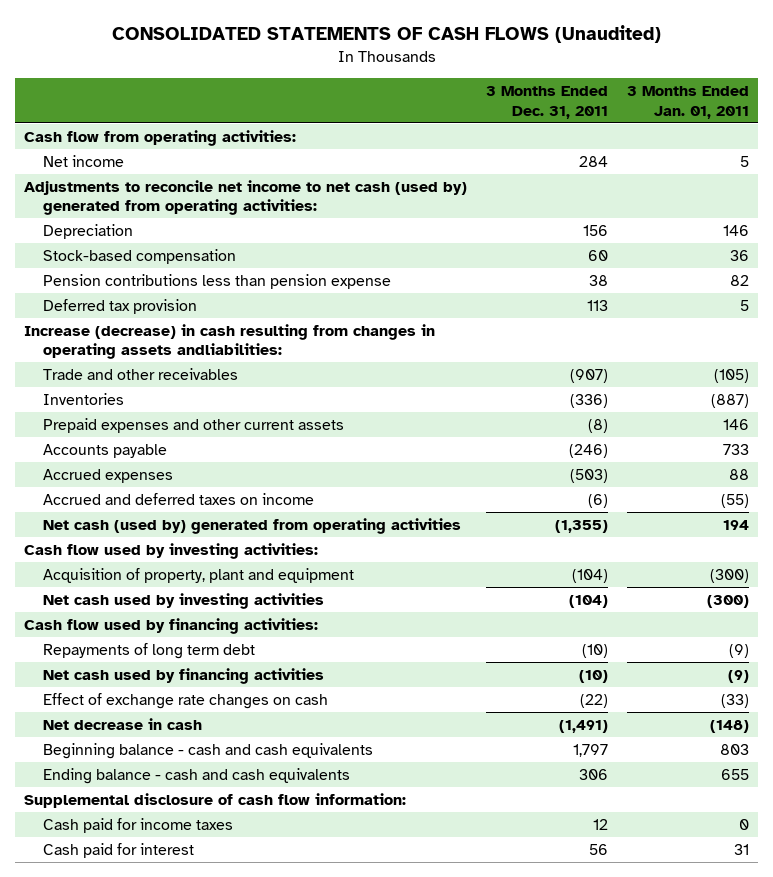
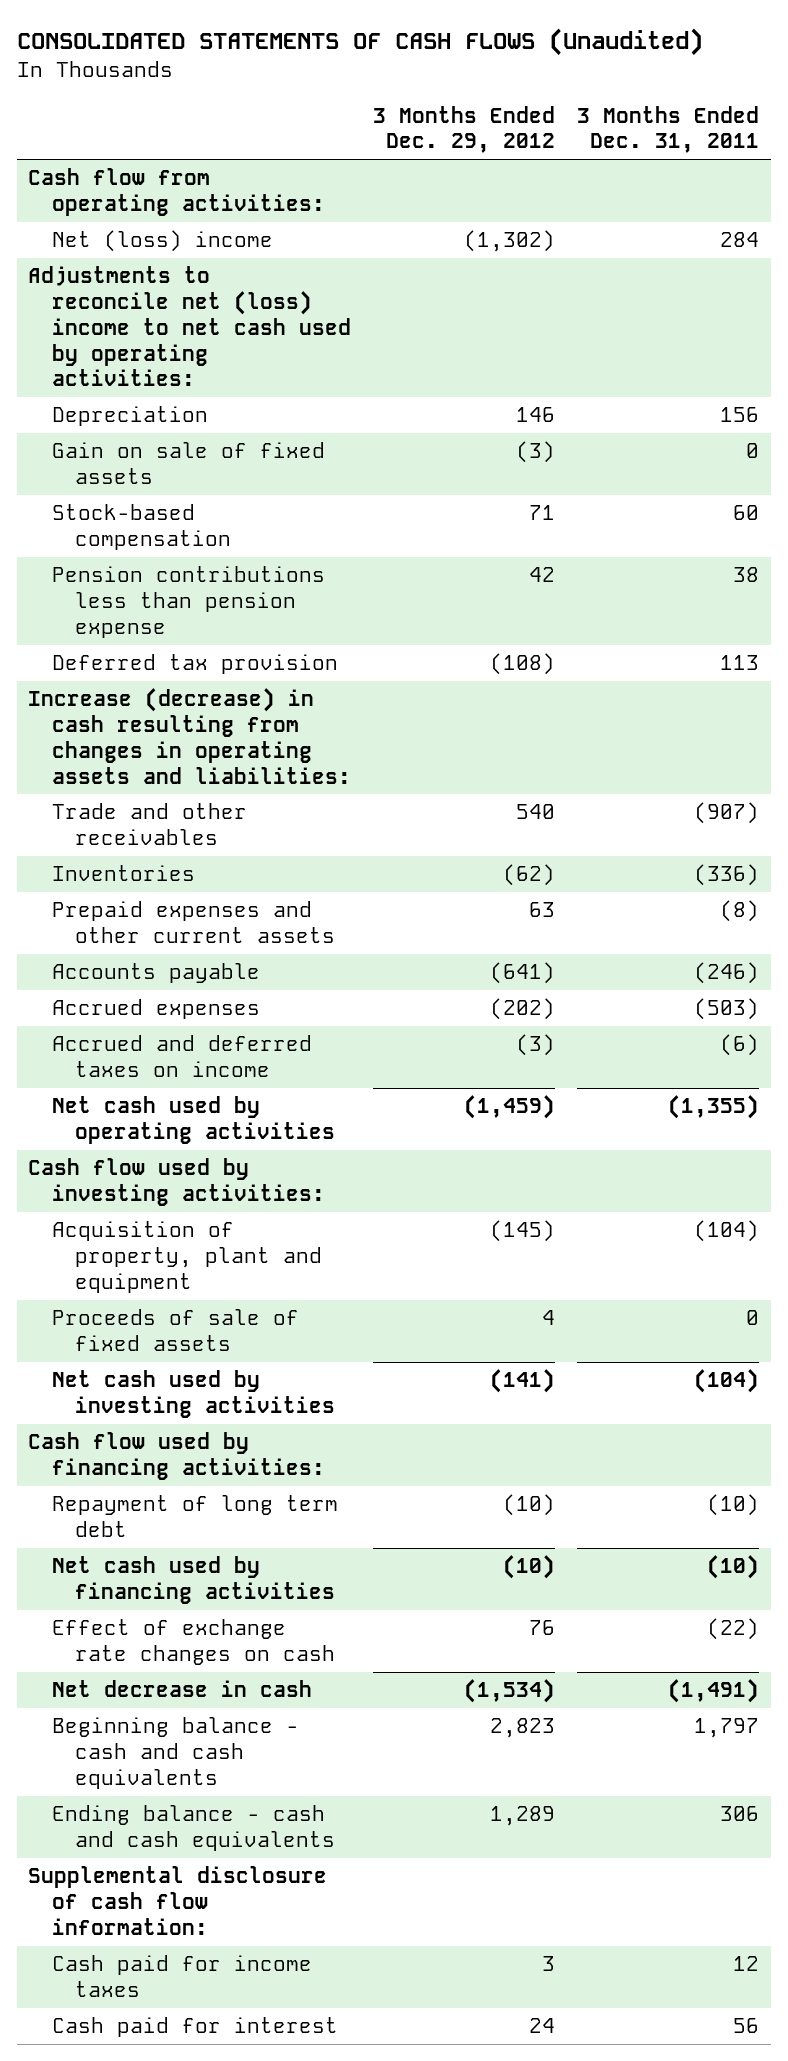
- | 3 Months Ended Dec. 31, 2011 | 3 Months Ended Jan. 01, 2011
+ | 3 Months Ended Dec. 29, 2012 | 3 Months Ended Dec. 31, 2011
- Net income | 284 | 5
- Adjustments to reconcile net income to net cash (used by) generated from operating activities:
+ Net (loss) income | (1,302) | 284
+ Adjustments to reconcile net (loss) income to net cash used by operating activities:
+ Gain on sale of fixed assets | (3) | 0
- Increase (decrease) in cash resulting from changes in operating assets andliabilities:
+ Increase (decrease) in cash resulting from changes in operating assets and liabilities:
- Net cash (used by) generated from operating activities | (1,355) | 194
+ Net cash used by operating activities | (1,459) | (1,355)
+ Proceeds of sale of fixed assets | 4 | 0
- Repayments of long term debt | (10) | (9)
+ Repayment of long term debt | (10) | (10)

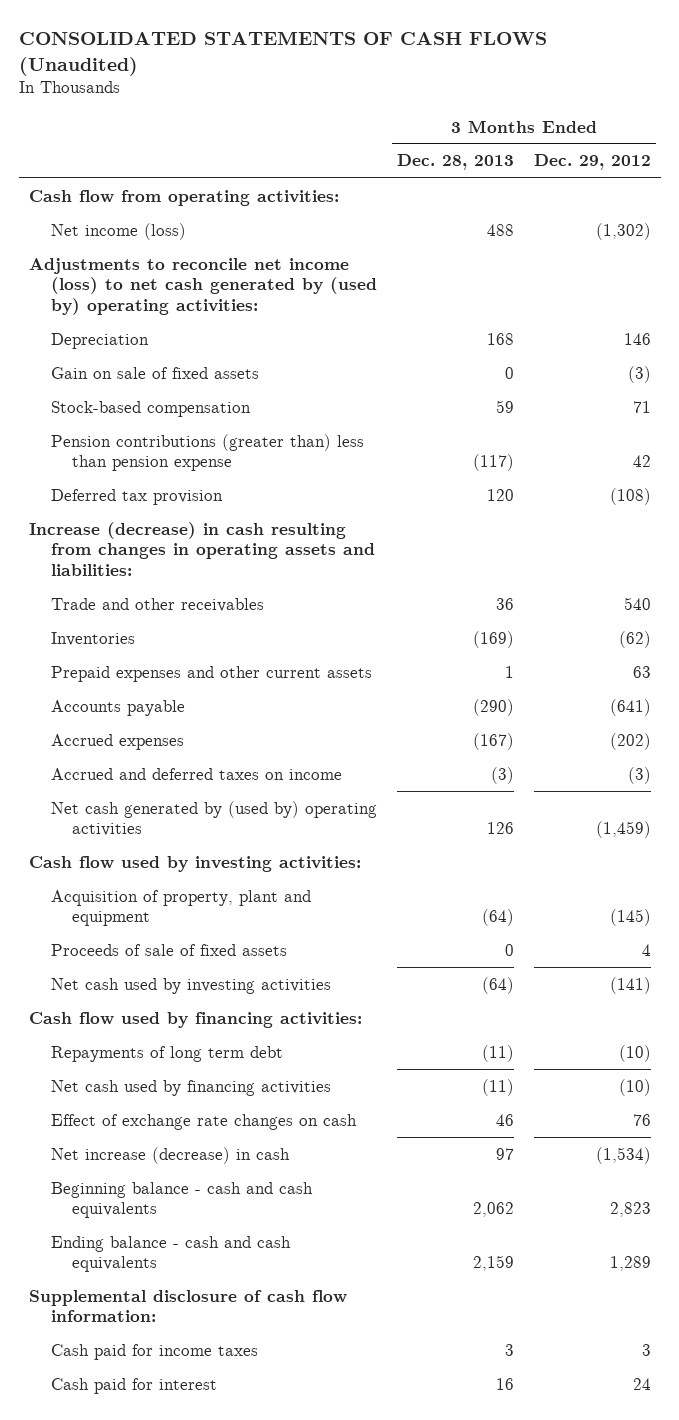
- | 3 Months Ended Dec. 29, 2012 | 3 Months Ended Dec. 31, 2011
+ | 3 Months Ended Dec. 28, 2013 | 3 Months Ended Dec. 29, 2012
- Net (loss) income | (1,302) | 284
- Adjustments to reconcile net (loss) income to net cash used by operating activities:
+ Net income (loss) | 488 | (1,302)
+ Adjustments to reconcile net income (loss) to net cash generated by (used by) operating activities:
- Pension contributions less than pension expense | 42 | 38
+ Pension contributions (greater than) less than pension expense | (117) | 42
- Net cash used by operating activities | (1,459) | (1,355)
+ Net cash generated by (used by) operating activities | 126 | (1,459)
- Repayment of long term debt | (10) | (10)
+ Repayments of long term debt | (11) | (10)
- Net decrease in cash | (1,534) | (1,491)
+ Net increase (decrease) in cash | 97 | (1,534)

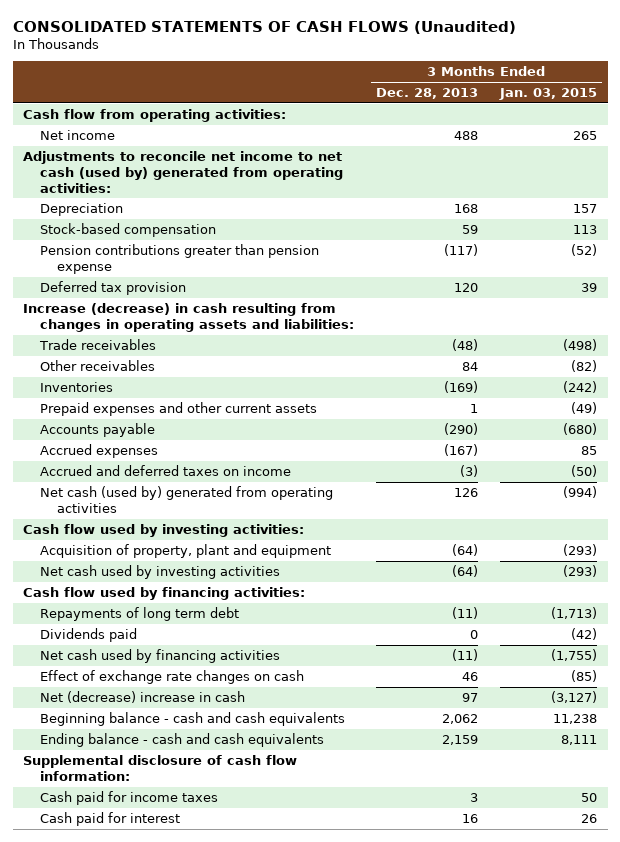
- | 3 Months Ended Dec. 28, 2013 | 3 Months Ended Dec. 29, 2012
+ | 3 Months Ended Dec. 28, 2013 | 3 Months Ended Jan. 03, 2015
- Net income (loss) | 488 | (1,302)
- Adjustments to reconcile net income (loss) to net cash generated by (used by) operating activities:
+ Net income | 488 | 265
+ Adjustments to reconcile net income to net cash (used by) generated from operating activities:
- Gain on sale of fixed assets | 0 | (3)
- Pension contributions (greater than) less than pension expense | (117) | 42
+ Pension contributions greater than pension expense | (117) | (52)
- Trade and other receivables | 36 | 540
+ Trade receivables | (48) | (498)
+ Other receivables | 84 | (82)
- Net cash generated by (used by) operating activities | 126 | (1,459)
+ Net cash (used by) generated from operating activities | 126 | (994)
- Proceeds of sale of fixed assets | 0 | 4
+ Dividends paid | 0 | (42)
- Net increase (decrease) in cash | 97 | (1,534)
+ Net (decrease) increase in cash | 97 | (3,127)

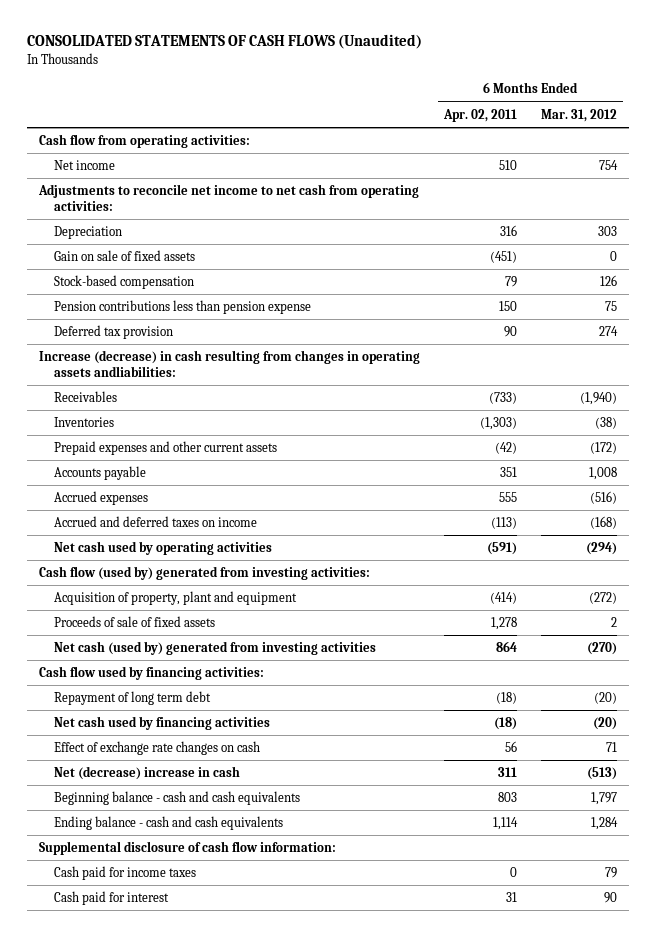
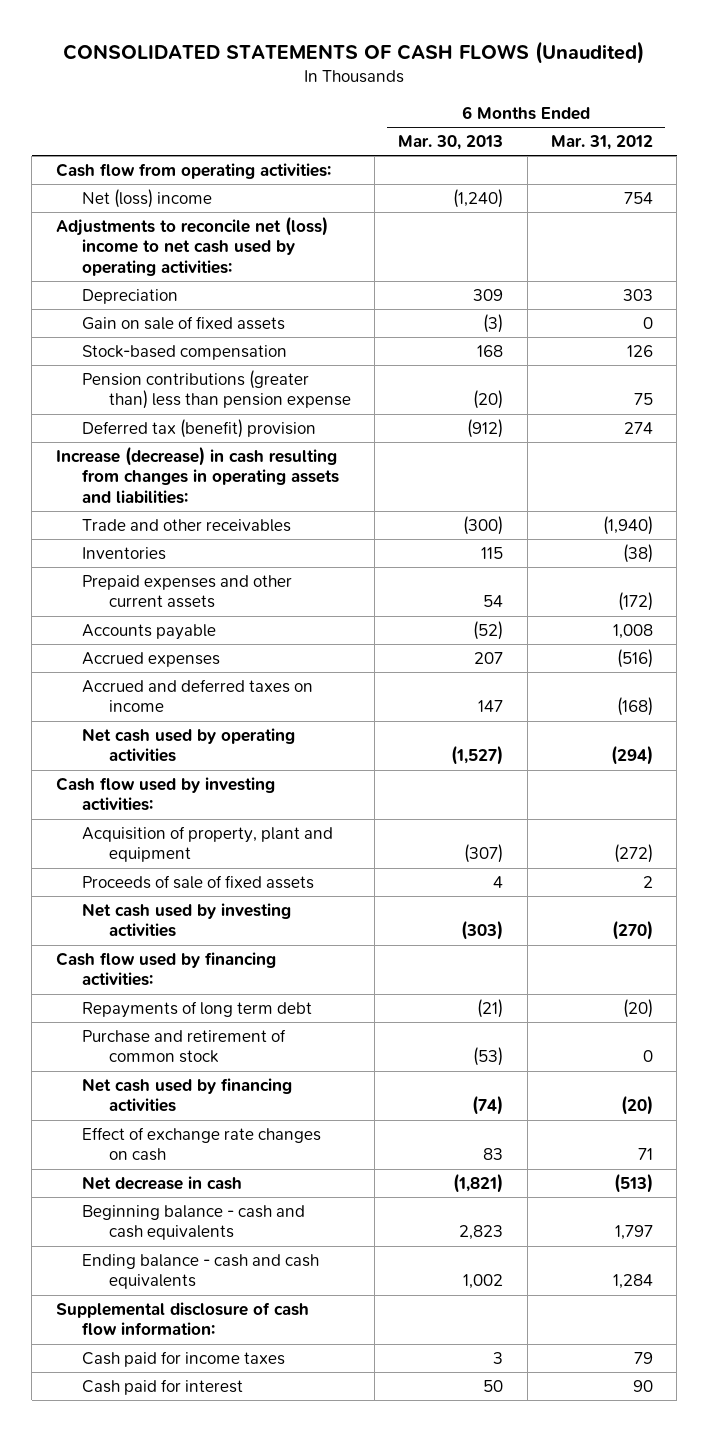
- | 6 Months Ended Apr. 02, 2011 | 6 Months Ended Mar. 31, 2012
+ | 6 Months Ended Mar. 30, 2013 | 6 Months Ended Mar. 31, 2012
- Net income | 510 | 754
- Adjustments to reconcile net income to net cash from operating activities:
+ Net (loss) income | (1,240) | 754
+ Adjustments to reconcile net (loss) income to net cash used by operating activities:
- Pension contributions less than pension expense | 150 | 75
- Deferred tax provision | 90 | 274
- Increase (decrease) in cash resulting from changes in operating assets andliabilities:
- Receivables | (733) | (1,940)
+ Pension contributions (greater than) less than pension expense | (20) | 75
+ Deferred tax (benefit) provision | (912) | 274
+ Increase (decrease) in cash resulting from changes in operating assets and liabilities:
+ Trade and other receivables | (300) | (1,940)
- Cash flow (used by) generated from investing activities:
+ Cash flow used by investing activities:
- Net cash (used by) generated from investing activities | 864 | (270)
+ Net cash used by investing activities | (303) | (270)
- Repayment of long term debt | (18) | (20)
+ Repayments of long term debt | (21) | (20)
+ Purchase and retirement of common stock | (53) | 0
- Net (decrease) increase in cash | 311 | (513)
+ Net decrease in cash | (1,821) | (513)

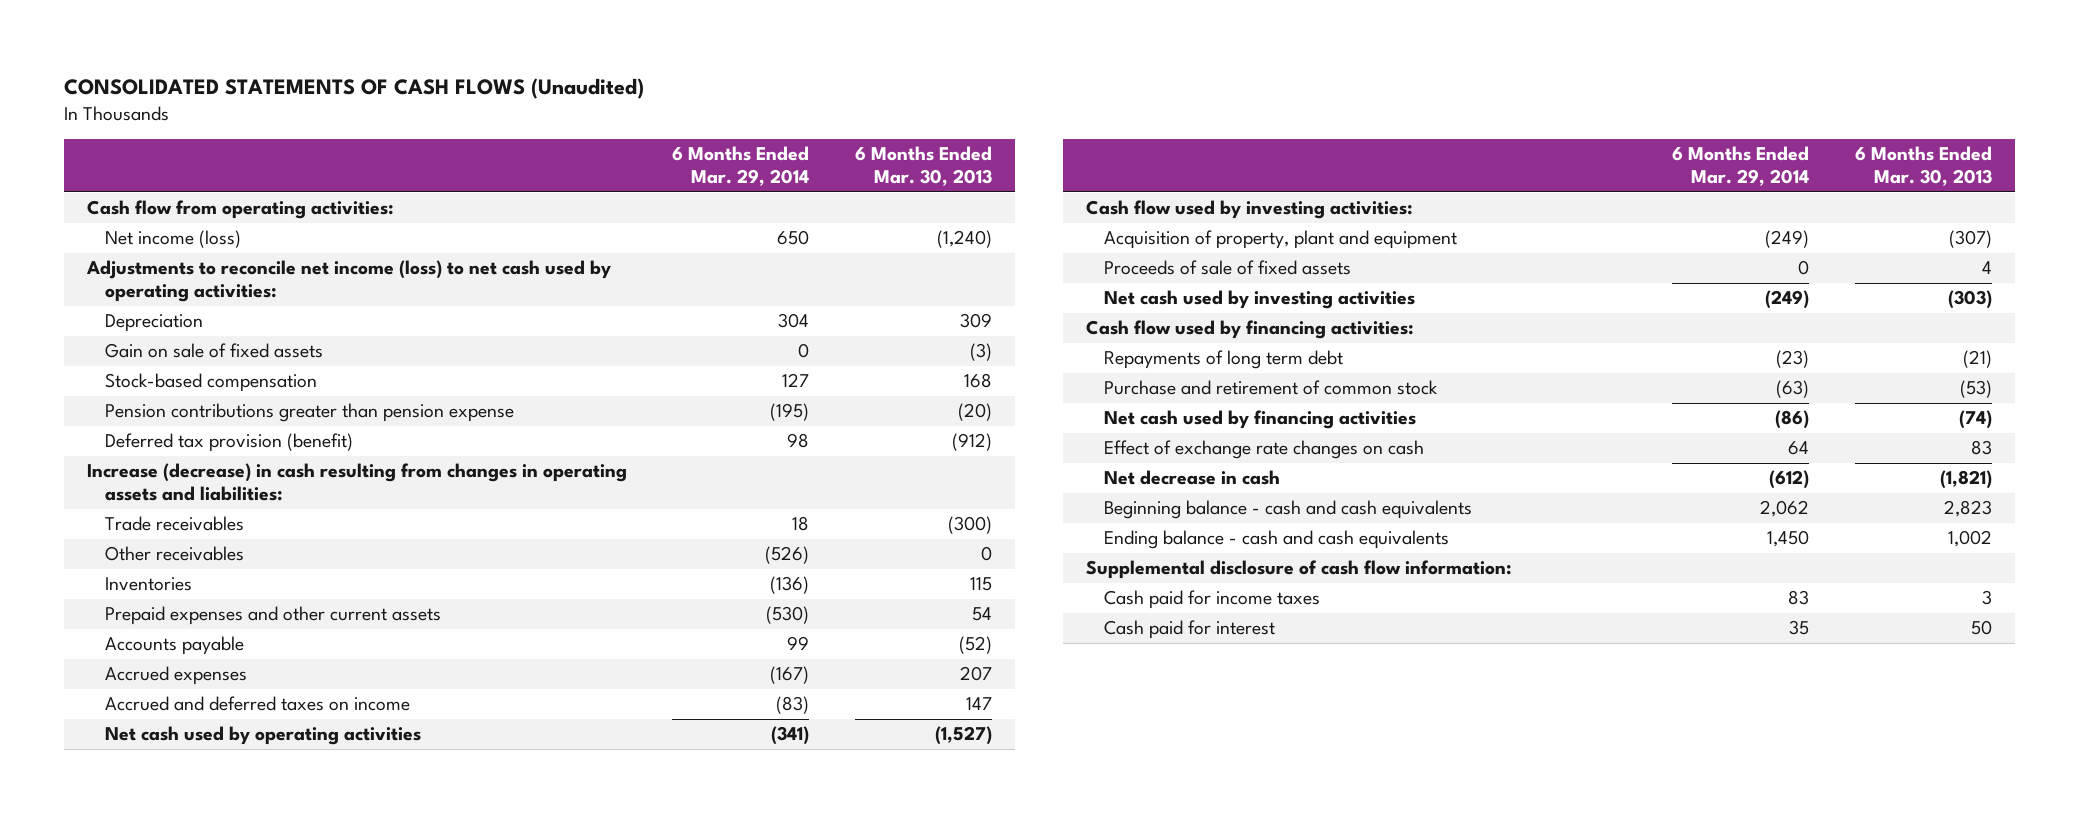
- | 6 Months Ended Mar. 30, 2013 | 6 Months Ended Mar. 31, 2012
+ | 6 Months Ended Mar. 29, 2014 | 6 Months Ended Mar. 30, 2013
- Net (loss) income | (1,240) | 754
- Adjustments to reconcile net (loss) income to net cash used by operating activities:
+ Net income (loss) | 650 | (1,240)
+ Adjustments to reconcile net income (loss) to net cash used by operating activities:
- Pension contributions (greater than) less than pension expense | (20) | 75
- Deferred tax (benefit) provision | (912) | 274
+ Pension contributions greater than pension expense | (195) | (20)
+ Deferred tax provision (benefit) | 98 | (912)
- Trade and other receivables | (300) | (1,940)
+ Trade receivables | 18 | (300)
+ Other receivables | (526) | 0

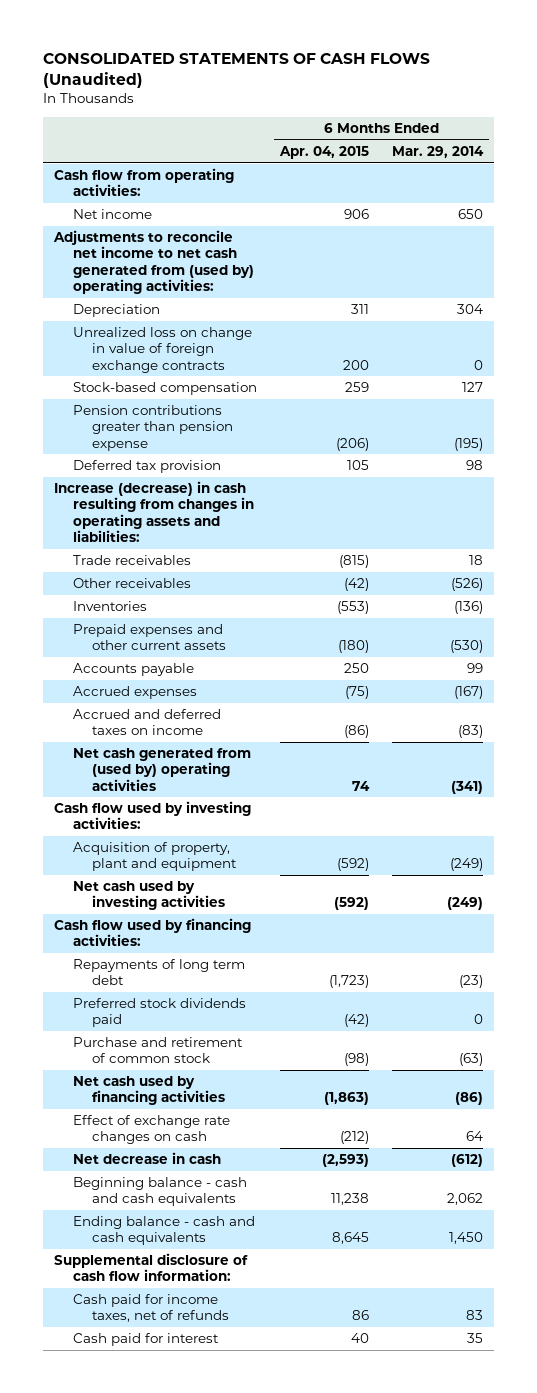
- | 6 Months Ended Mar. 29, 2014 | 6 Months Ended Mar. 30, 2013
+ | 6 Months Ended Apr. 04, 2015 | 6 Months Ended Mar. 29, 2014
- Net income (loss) | 650 | (1,240)
- Adjustments to reconcile net income (loss) to net cash used by operating activities:
+ Net income | 906 | 650
+ Adjustments to reconcile net income to net cash generated from (used by) operating activities:
- Gain on sale of fixed assets | 0 | (3)
+ Unrealized loss on change in value of foreign exchange contracts | 200 | 0
- Deferred tax provision (benefit) | 98 | (912)
+ Deferred tax provision | 105 | 98
- Net cash used by operating activities | (341) | (1,527)
+ Net cash generated from (used by) operating activities | 74 | (341)
- Proceeds of sale of fixed assets | 0 | 4
+ Preferred stock dividends paid | (42) | 0
- Cash paid for income taxes | 83 | 3
+ Cash paid for income taxes, net of refunds | 86 | 83

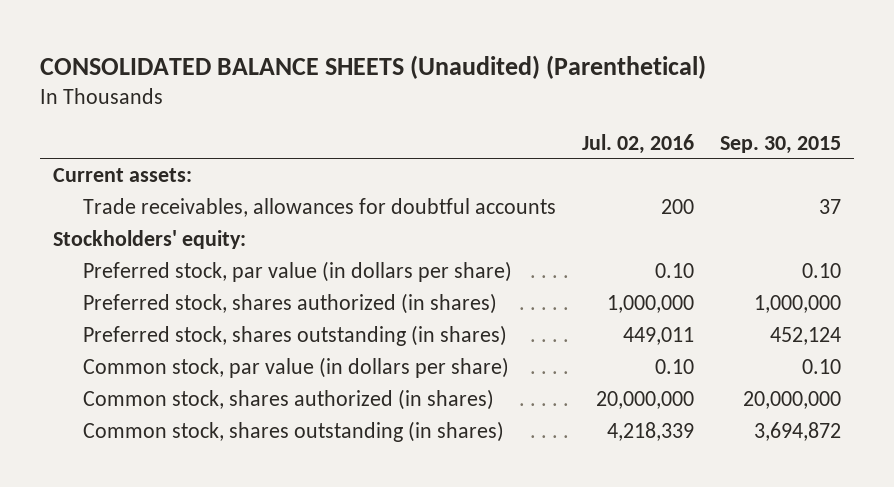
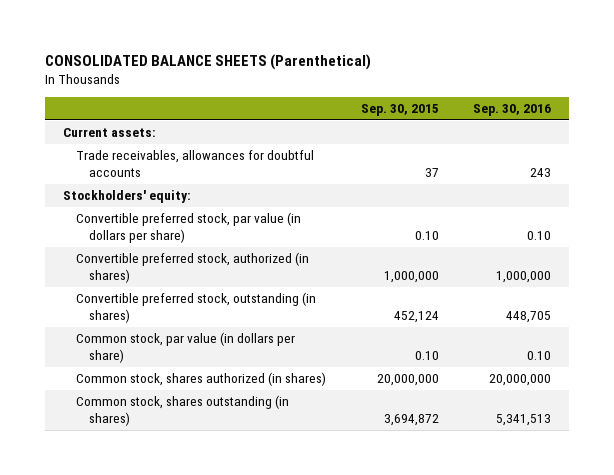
- CONSOLIDATED BALANCE SHEETS (Unaudited) (Parenthetical)
+ CONSOLIDATED BALANCE SHEETS (Parenthetical)
- | Jul. 02, 2016 | Sep. 30, 2015
+ | Sep. 30, 2015 | Sep. 30, 2016
- Preferred stock, par value (in dollars per share) | 0.10 | 0.10
- Preferred stock, shares authorized (in shares) | 1,000,000 | 1,000,000
- Preferred stock, shares outstanding (in shares) | 449,011 | 452,124
+ Convertible preferred stock, par value (in dollars per share) | 0.10 | 0.10
+ Convertible preferred stock, authorized (in shares) | 1,000,000 | 1,000,000
+ Convertible preferred stock, outstanding (in shares) | 452,124 | 448,705

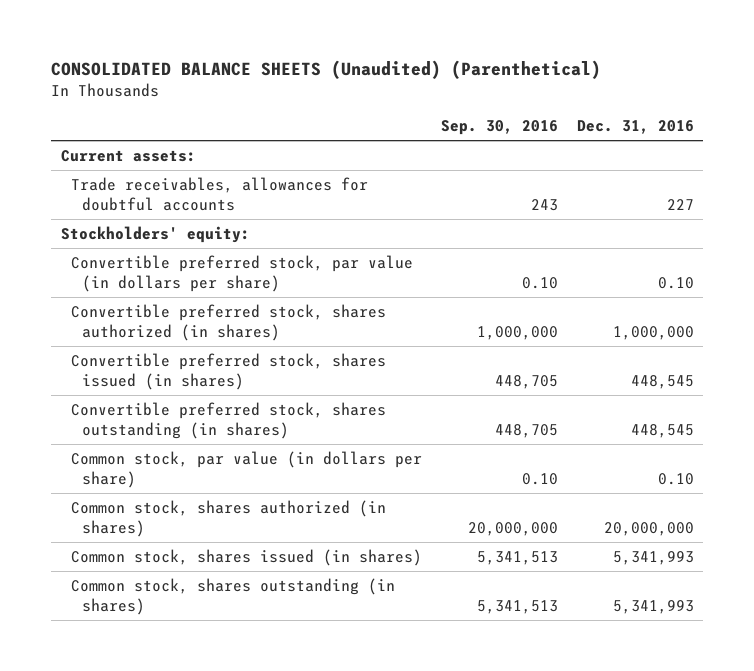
- CONSOLIDATED BALANCE SHEETS (Parenthetical)
+ CONSOLIDATED BALANCE SHEETS (Unaudited) (Parenthetical)
- | Sep. 30, 2015 | Sep. 30, 2016
+ | Sep. 30, 2016 | Dec. 31, 2016
- Convertible preferred stock, authorized (in shares) | 1,000,000 | 1,000,000
- Convertible preferred stock, outstanding (in shares) | 452,124 | 448,705
+ Convertible preferred stock, shares authorized (in shares) | 1,000,000 | 1,000,000
+ Convertible preferred stock, shares issued (in shares) | 448,705 | 448,545
+ Convertible preferred stock, shares outstanding (in shares) | 448,705 | 448,545
+ Common stock, shares issued (in shares) | 5,341,513 | 5,341,993

